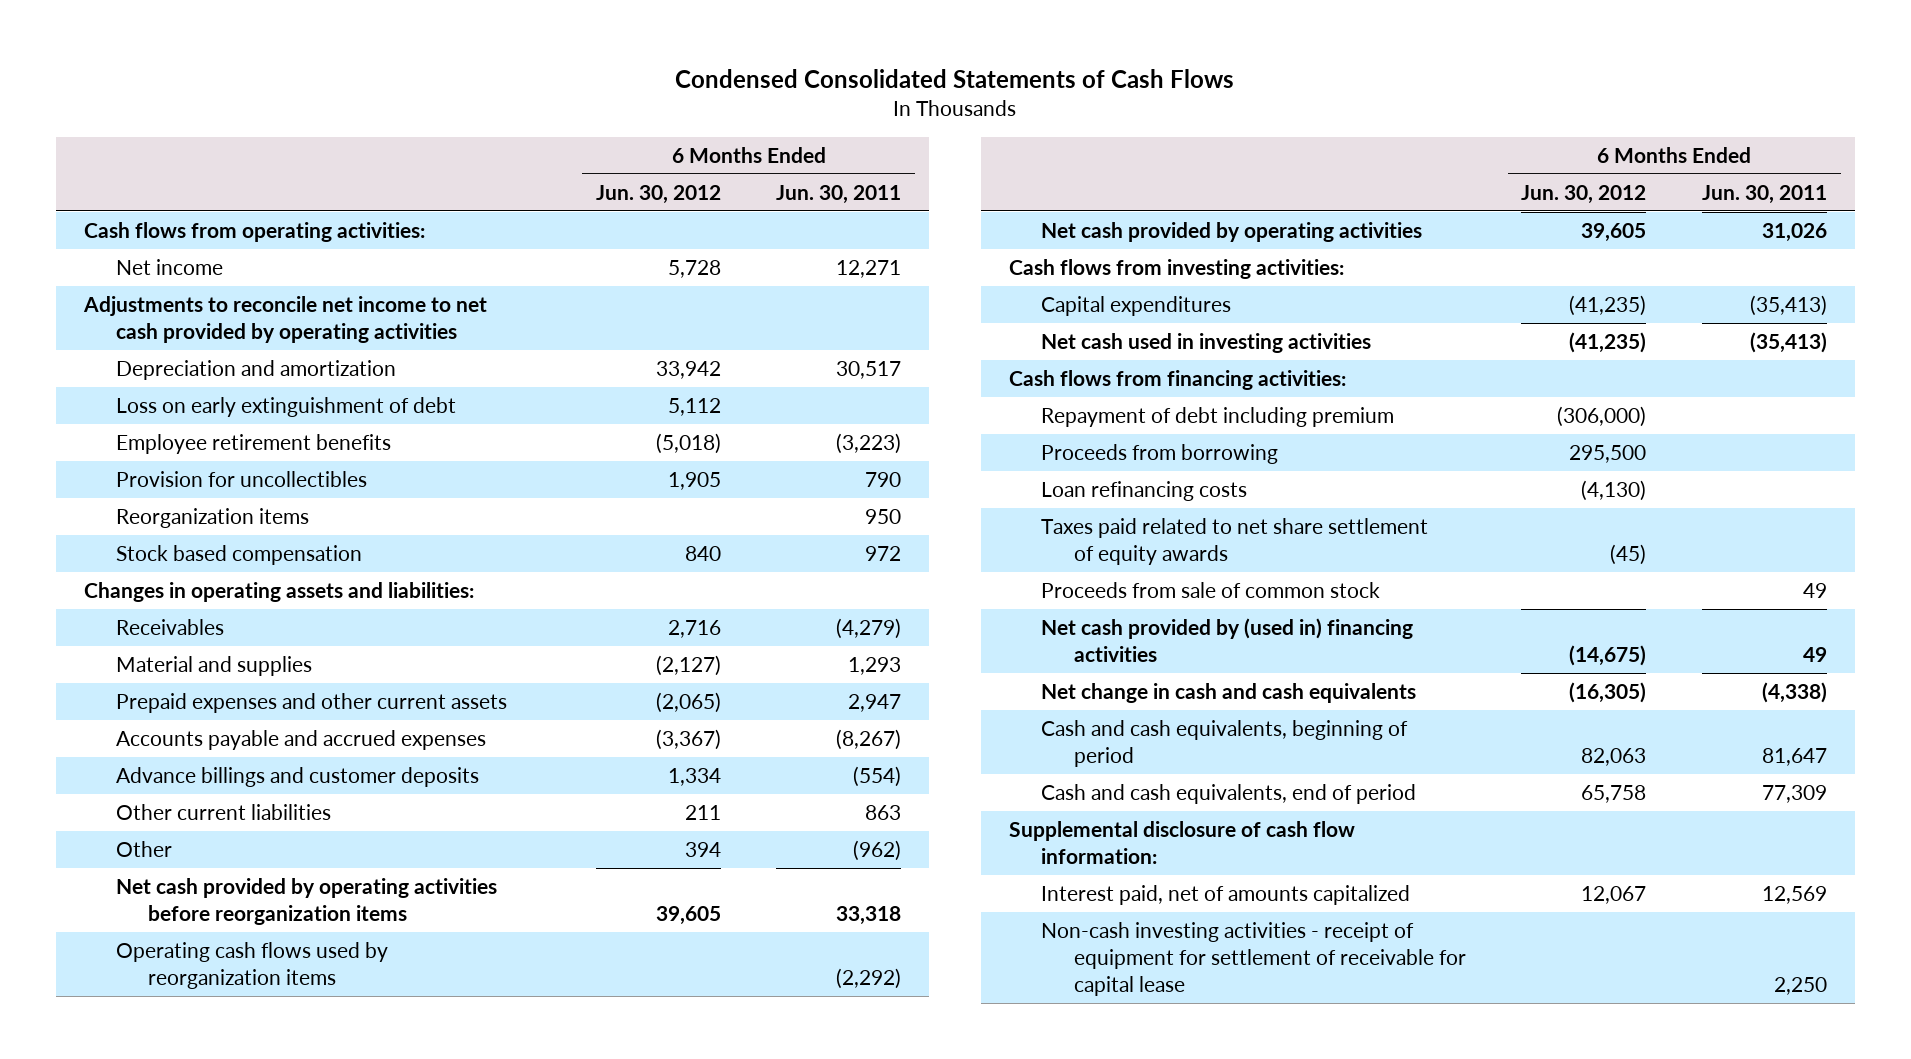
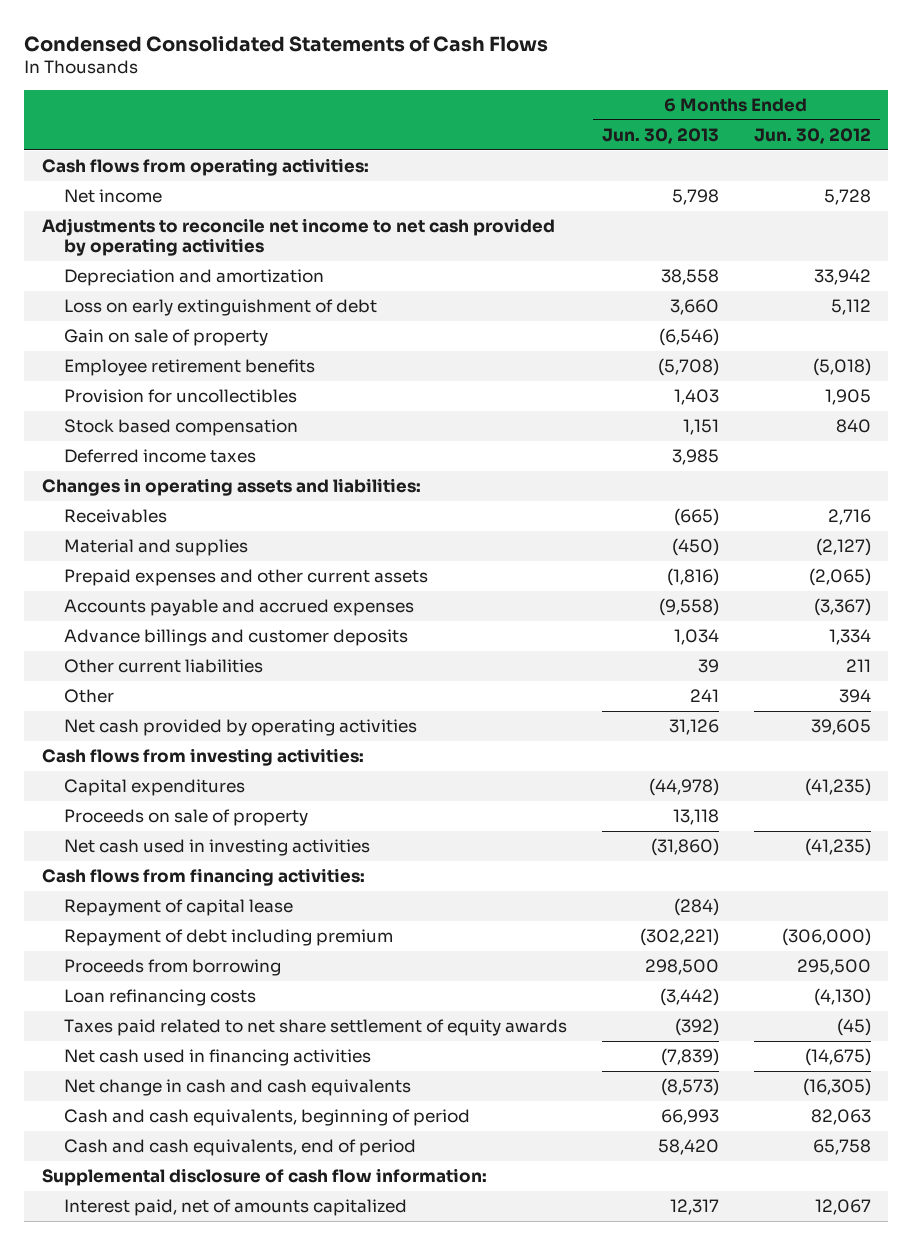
- | 6 Months Ended Jun. 30, 2012 | 6 Months Ended Jun. 30, 2011
+ | 6 Months Ended Jun. 30, 2013 | 6 Months Ended Jun. 30, 2012
+ Gain on sale of property | (6,546) |
- Reorganization items | | 950
+ Deferred income taxes | 3,985 |
- Net cash provided by operating activities before reorganization items | 39,605 | 33,318
- Operating cash flows used by reorganization items | | (2,292)
+ Proceeds on sale of property | 13,118 |
+ Repayment of capital lease | (284) |
- Proceeds from sale of common stock | | 49
- Net cash provided by (used in) financing activities | (14,675) | 49
+ Net cash used in financing activities | (7,839) | (14,675)
- Non-cash investing activities - receipt of equipment for settlement of receivable for capital lease | | 2,250

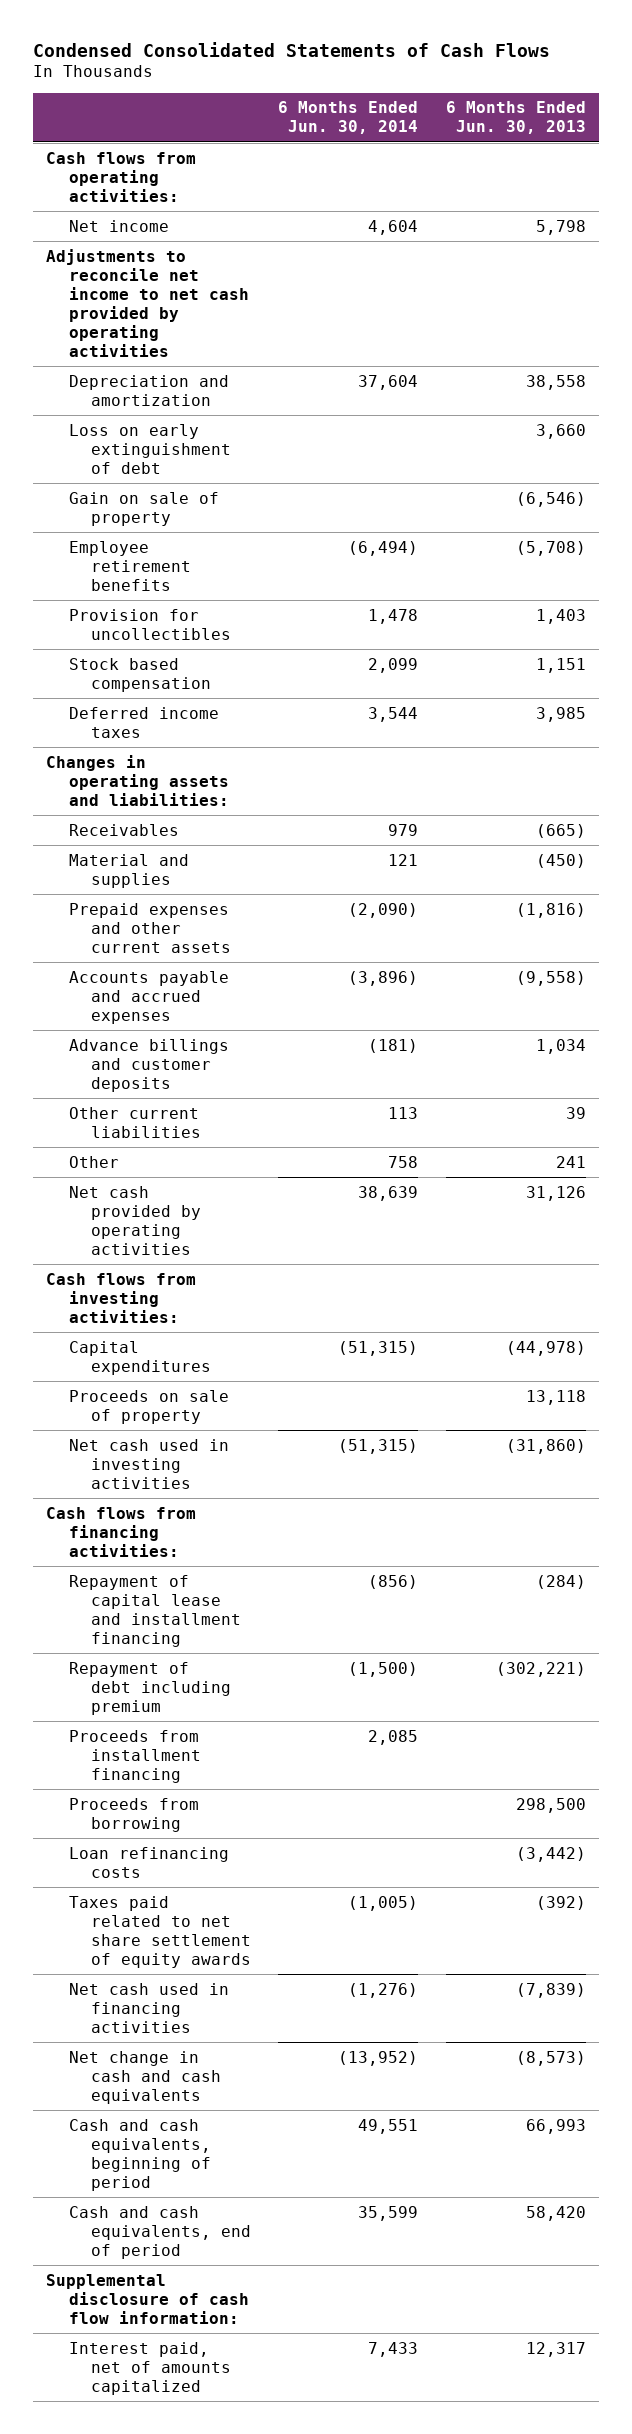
- | 6 Months Ended Jun. 30, 2013 | 6 Months Ended Jun. 30, 2012
+ | 6 Months Ended Jun. 30, 2014 | 6 Months Ended Jun. 30, 2013
- Repayment of capital lease | (284) |
+ Repayment of capital lease and installment financing | (856) | (284)
+ Proceeds from installment financing | 2,085 |

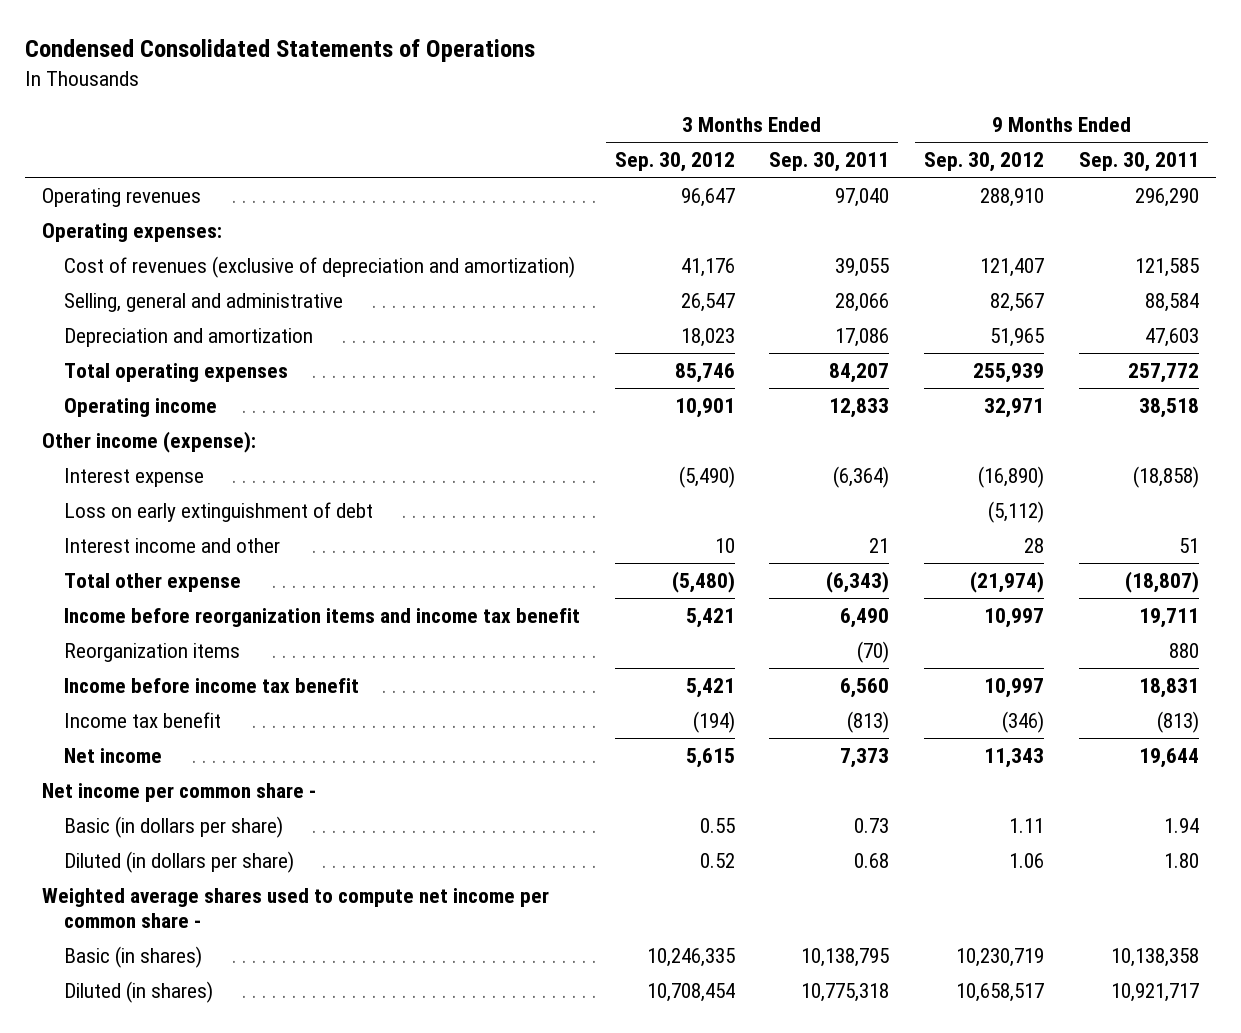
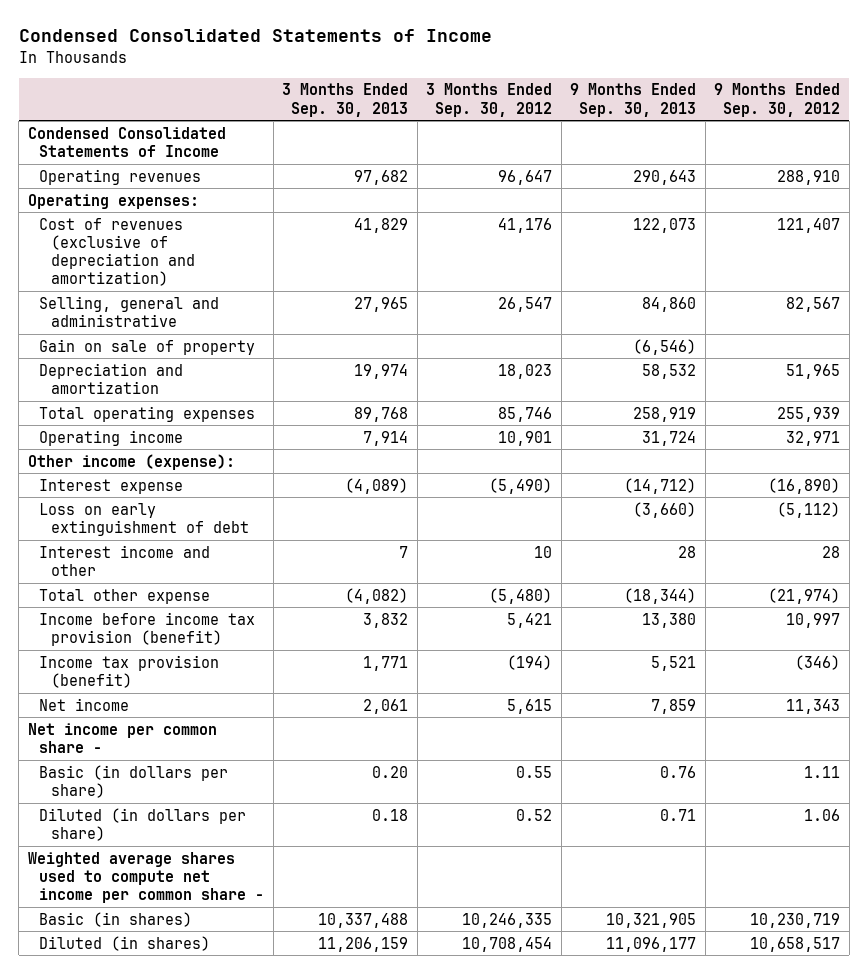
- Condensed Consolidated Statements of Operations
+ Condensed Consolidated Statements of Income
- | 3 Months Ended Sep. 30, 2012 | 3 Months Ended Sep. 30, 2011 | 9 Months Ended Sep. 30, 2012 | 9 Months Ended Sep. 30, 2011
+ | 3 Months Ended Sep. 30, 2013 | 3 Months Ended Sep. 30, 2012 | 9 Months Ended Sep. 30, 2013 | 9 Months Ended Sep. 30, 2012
+ Condensed Consolidated Statements of Income
+ Gain on sale of property | | | (6,546) |
- Income before reorganization items and income tax benefit | 5,421 | 6,490 | 10,997 | 19,711
- Reorganization items | | (70) | | 880
- Income before income tax benefit | 5,421 | 6,560 | 10,997 | 18,831
- Income tax benefit | (194) | (813) | (346) | (813)
+ Income before income tax provision (benefit) | 3,832 | 5,421 | 13,380 | 10,997
+ Income tax provision (benefit) | 1,771 | (194) | 5,521 | (346)

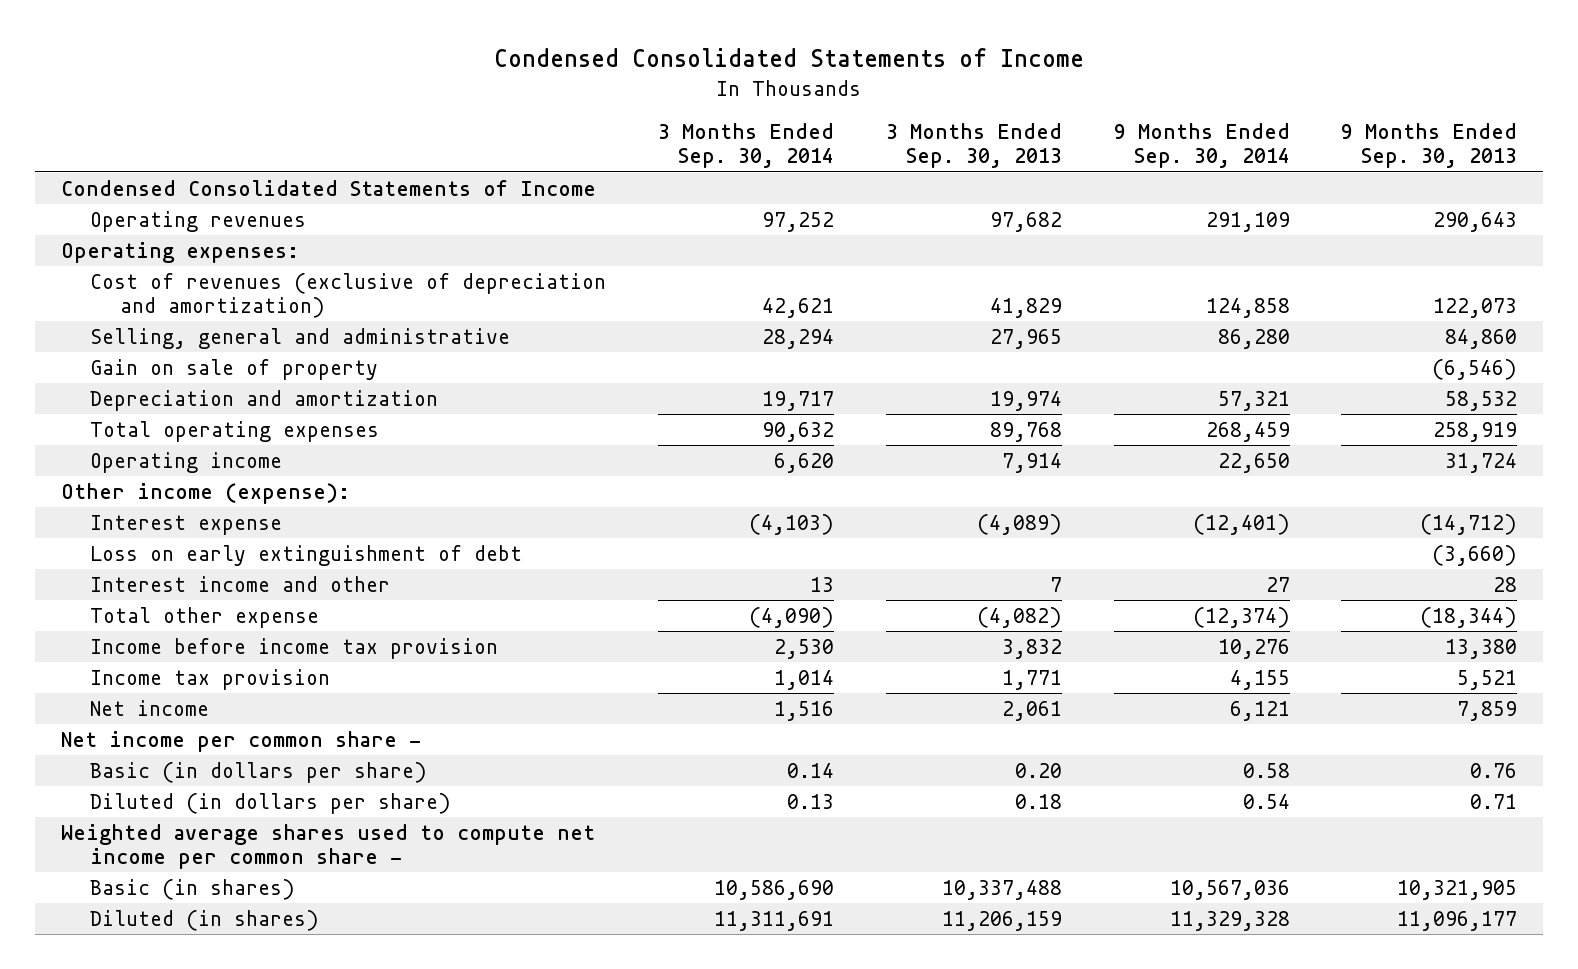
- | 3 Months Ended Sep. 30, 2013 | 3 Months Ended Sep. 30, 2012 | 9 Months Ended Sep. 30, 2013 | 9 Months Ended Sep. 30, 2012
+ | 3 Months Ended Sep. 30, 2014 | 3 Months Ended Sep. 30, 2013 | 9 Months Ended Sep. 30, 2014 | 9 Months Ended Sep. 30, 2013
- Income before income tax provision (benefit) | 3,832 | 5,421 | 13,380 | 10,997
- Income tax provision (benefit) | 1,771 | (194) | 5,521 | (346)
+ Income before income tax provision | 2,530 | 3,832 | 10,276 | 13,380
+ Income tax provision | 1,014 | 1,771 | 4,155 | 5,521

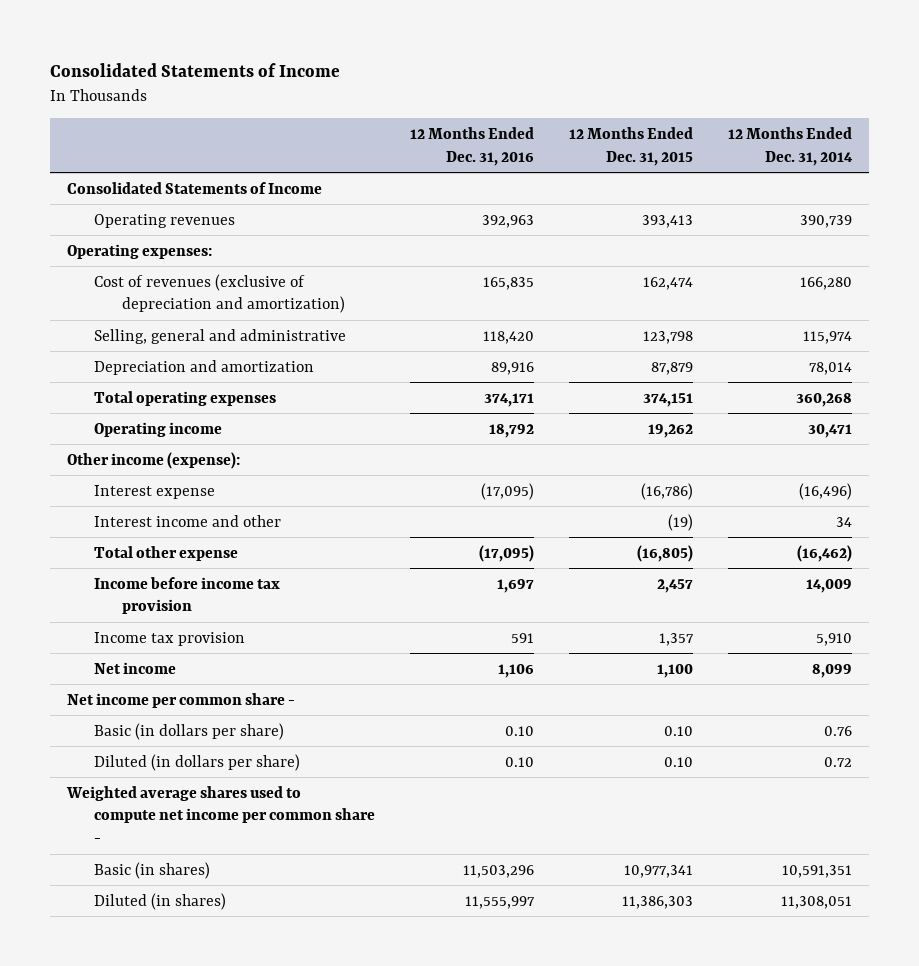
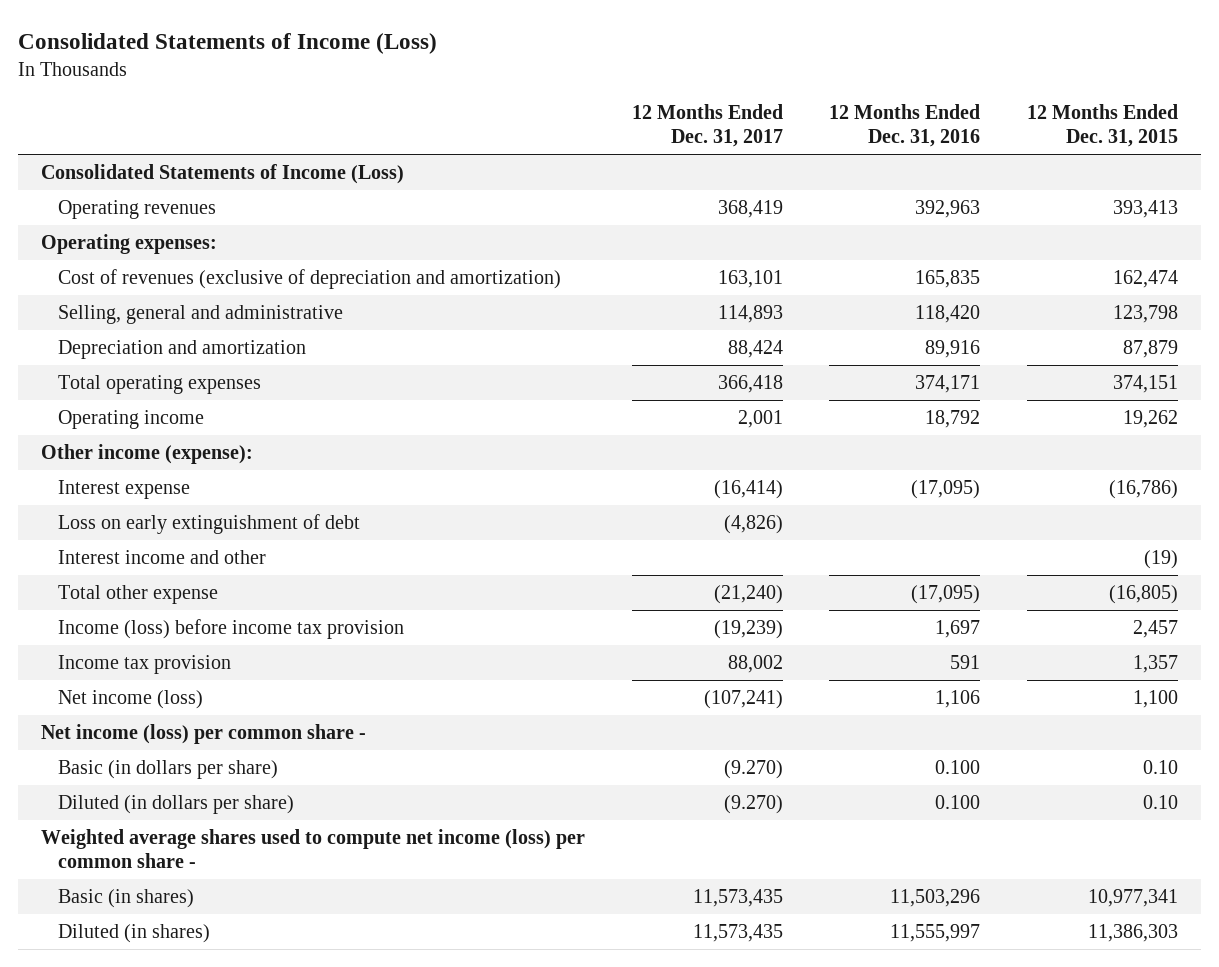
- Consolidated Statements of Income
+ Consolidated Statements of Income (Loss)
- | 12 Months Ended Dec. 31, 2016 | 12 Months Ended Dec. 31, 2015 | 12 Months Ended Dec. 31, 2014
+ | 12 Months Ended Dec. 31, 2017 | 12 Months Ended Dec. 31, 2016 | 12 Months Ended Dec. 31, 2015
- Consolidated Statements of Income
+ Consolidated Statements of Income (Loss)
+ Loss on early extinguishment of debt | (4,826) | |
- Income before income tax provision | 1,697 | 2,457 | 14,009
+ Income (loss) before income tax provision | (19,239) | 1,697 | 2,457
- Net income | 1,106 | 1,100 | 8,099
- Net income per common share -
- Basic (in dollars per share) | 0.10 | 0.10 | 0.76
- Diluted (in dollars per share) | 0.10 | 0.10 | 0.72
- Weighted average shares used to compute net income per common share -
+ Net income (loss) | (107,241) | 1,106 | 1,100
+ Net income (loss) per common share -
+ Basic (in dollars per share) | (9.270) | 0.100 | 0.10
+ Diluted (in dollars per share) | (9.270) | 0.100 | 0.10
+ Weighted average shares used to compute net income (loss) per common share -

